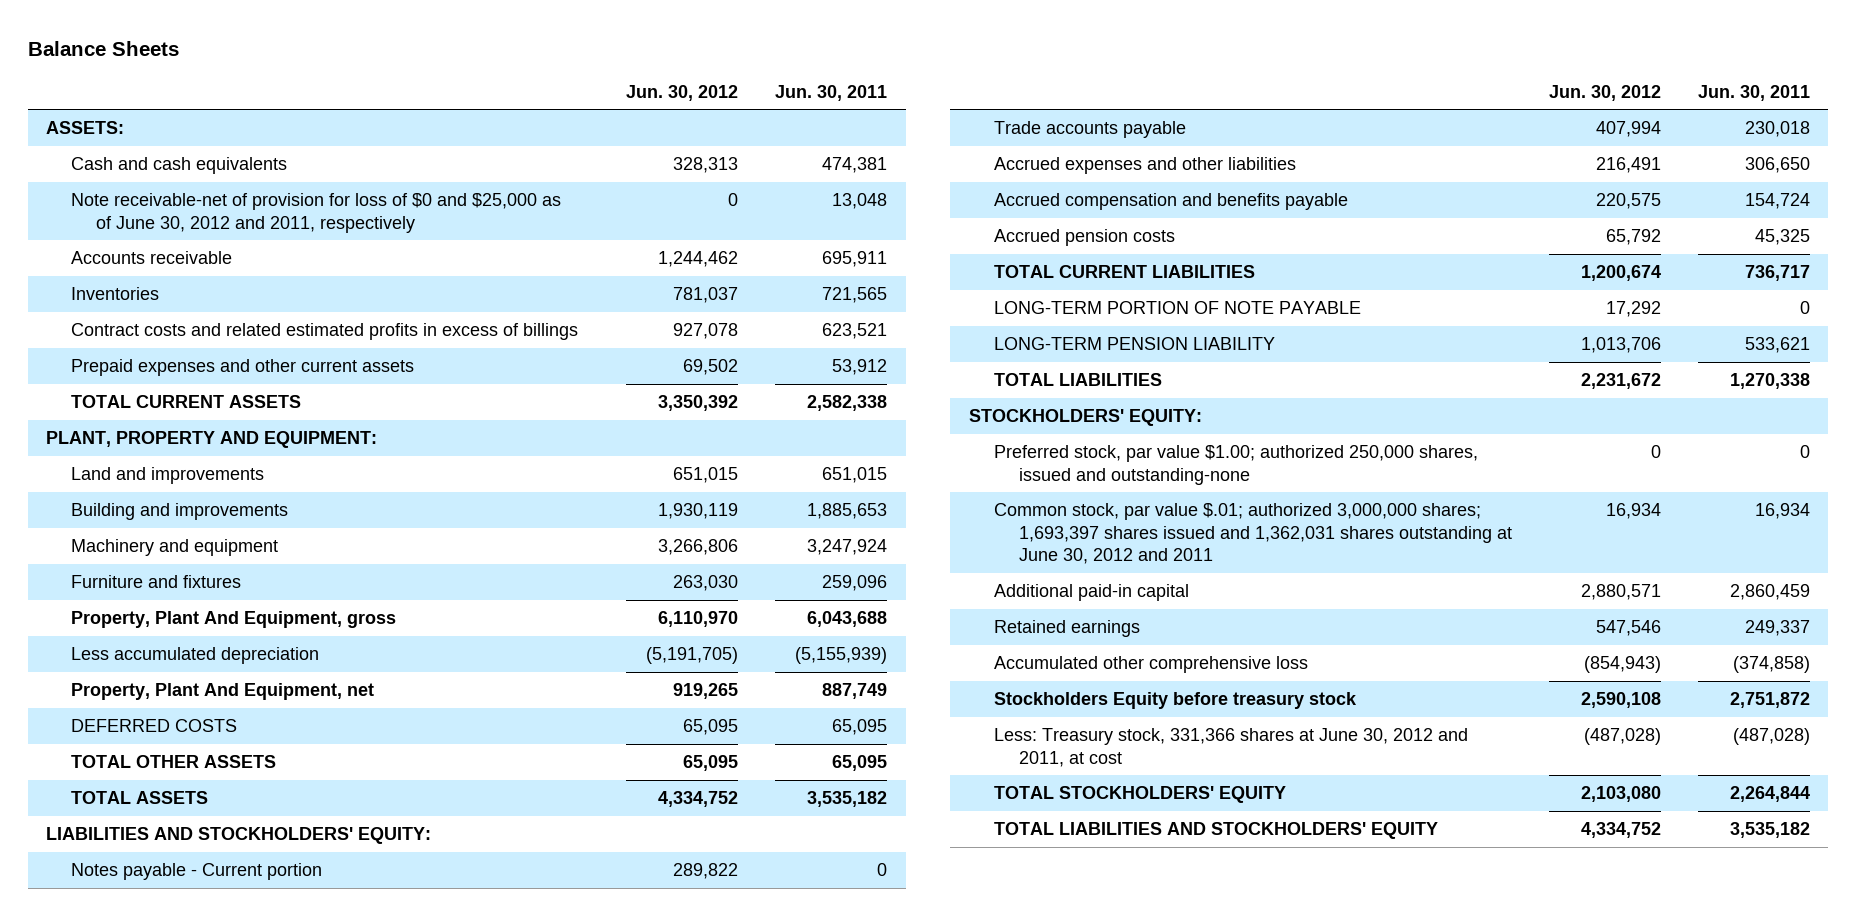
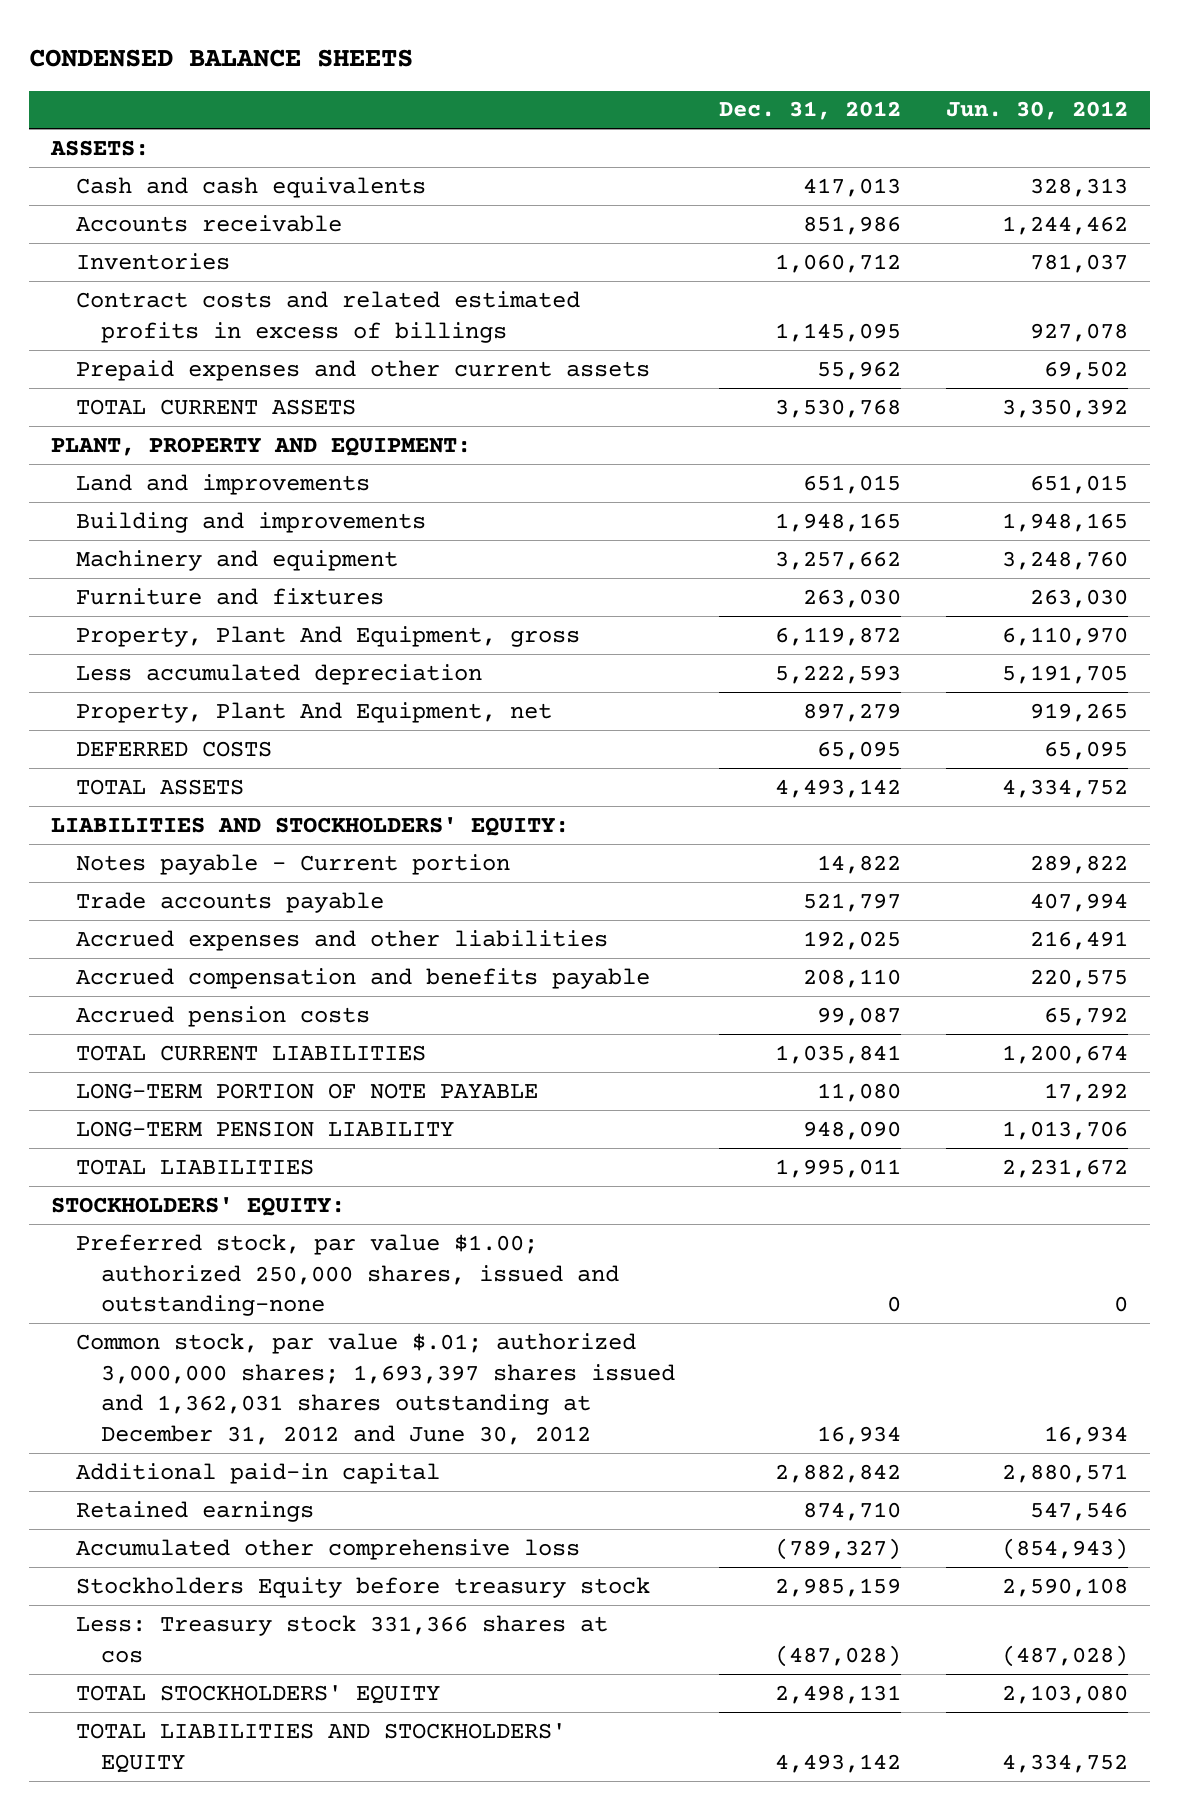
- Balance Sheets
+ CONDENSED BALANCE SHEETS
- | Jun. 30, 2012 | Jun. 30, 2011
+ | Dec. 31, 2012 | Jun. 30, 2012
- Note receivable-net of provision for loss of $0 and $25,000 as of June 30, 2012 and 2011, respectively | 0 | 13,048
- Building and improvements | 1,930,119 | 1,885,653
- Machinery and equipment | 3,266,806 | 3,247,924
+ Building and improvements | 1,948,165 | 1,948,165
+ Machinery and equipment | 3,257,662 | 3,248,760
- Less accumulated depreciation | (5,191,705) | (5,155,939)
+ Less accumulated depreciation | 5,222,593 | 5,191,705
- TOTAL OTHER ASSETS | 65,095 | 65,095
- Common stock, par value $.01; authorized 3,000,000 shares; 1,693,397 shares issued and 1,362,031 shares outstanding at June 30, 2012 and 2011 | 16,934 | 16,934
+ Common stock, par value $.01; authorized 3,000,000 shares; 1,693,397 shares issued and 1,362,031 shares outstanding at December 31, 2012 and June 30, 2012 | 16,934 | 16,934
- Less: Treasury stock, 331,366 shares at June 30, 2012 and 2011, at cost | (487,028) | (487,028)
+ Less: Treasury stock 331,366 shares at cos | (487,028) | (487,028)

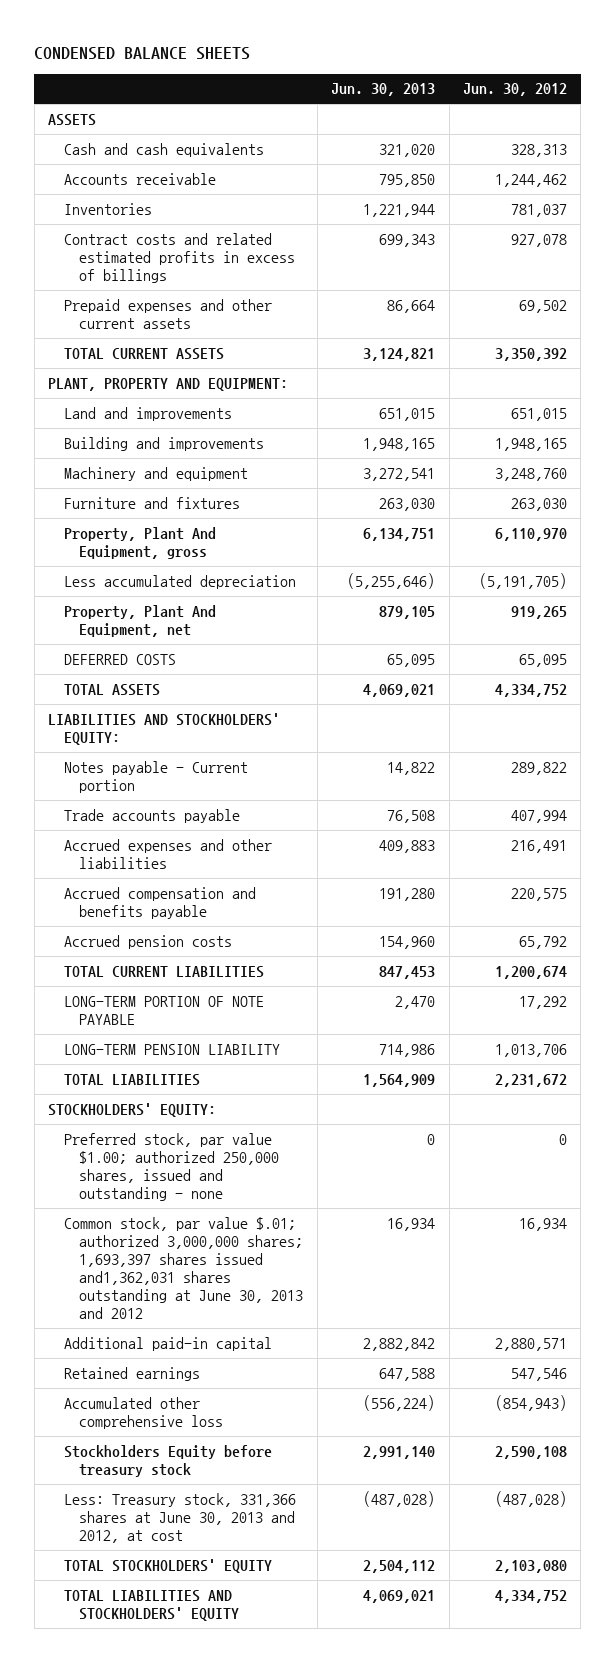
- | Dec. 31, 2012 | Jun. 30, 2012
+ | Jun. 30, 2013 | Jun. 30, 2012
- ASSETS:
+ ASSETS
- Less accumulated depreciation | 5,222,593 | 5,191,705
+ Less accumulated depreciation | (5,255,646) | (5,191,705)
- Preferred stock, par value $1.00; authorized 250,000 shares, issued and outstanding-none | 0 | 0
- Common stock, par value $.01; authorized 3,000,000 shares; 1,693,397 shares issued and 1,362,031 shares outstanding at December 31, 2012 and June 30, 2012 | 16,934 | 16,934
+ Preferred stock, par value $1.00; authorized 250,000 shares, issued and outstanding - none | 0 | 0
+ Common stock, par value $.01; authorized 3,000,000 shares; 1,693,397 shares issued and1,362,031 shares outstanding at June 30, 2013 and 2012 | 16,934 | 16,934
- Less: Treasury stock 331,366 shares at cos | (487,028) | (487,028)
+ Less: Treasury stock, 331,366 shares at June 30, 2013 and 2012, at cost | (487,028) | (487,028)

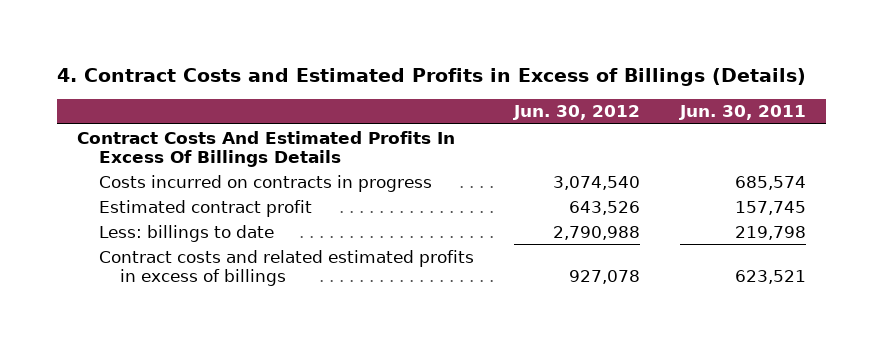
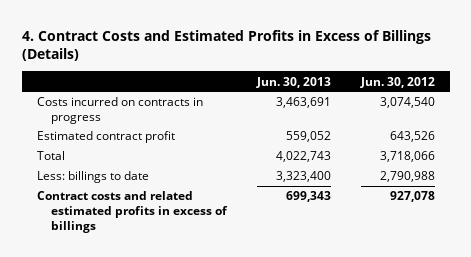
- | Jun. 30, 2012 | Jun. 30, 2011
+ | Jun. 30, 2013 | Jun. 30, 2012
- Contract Costs And Estimated Profits In Excess Of Billings Details
+ Total | 4,022,743 | 3,718,066

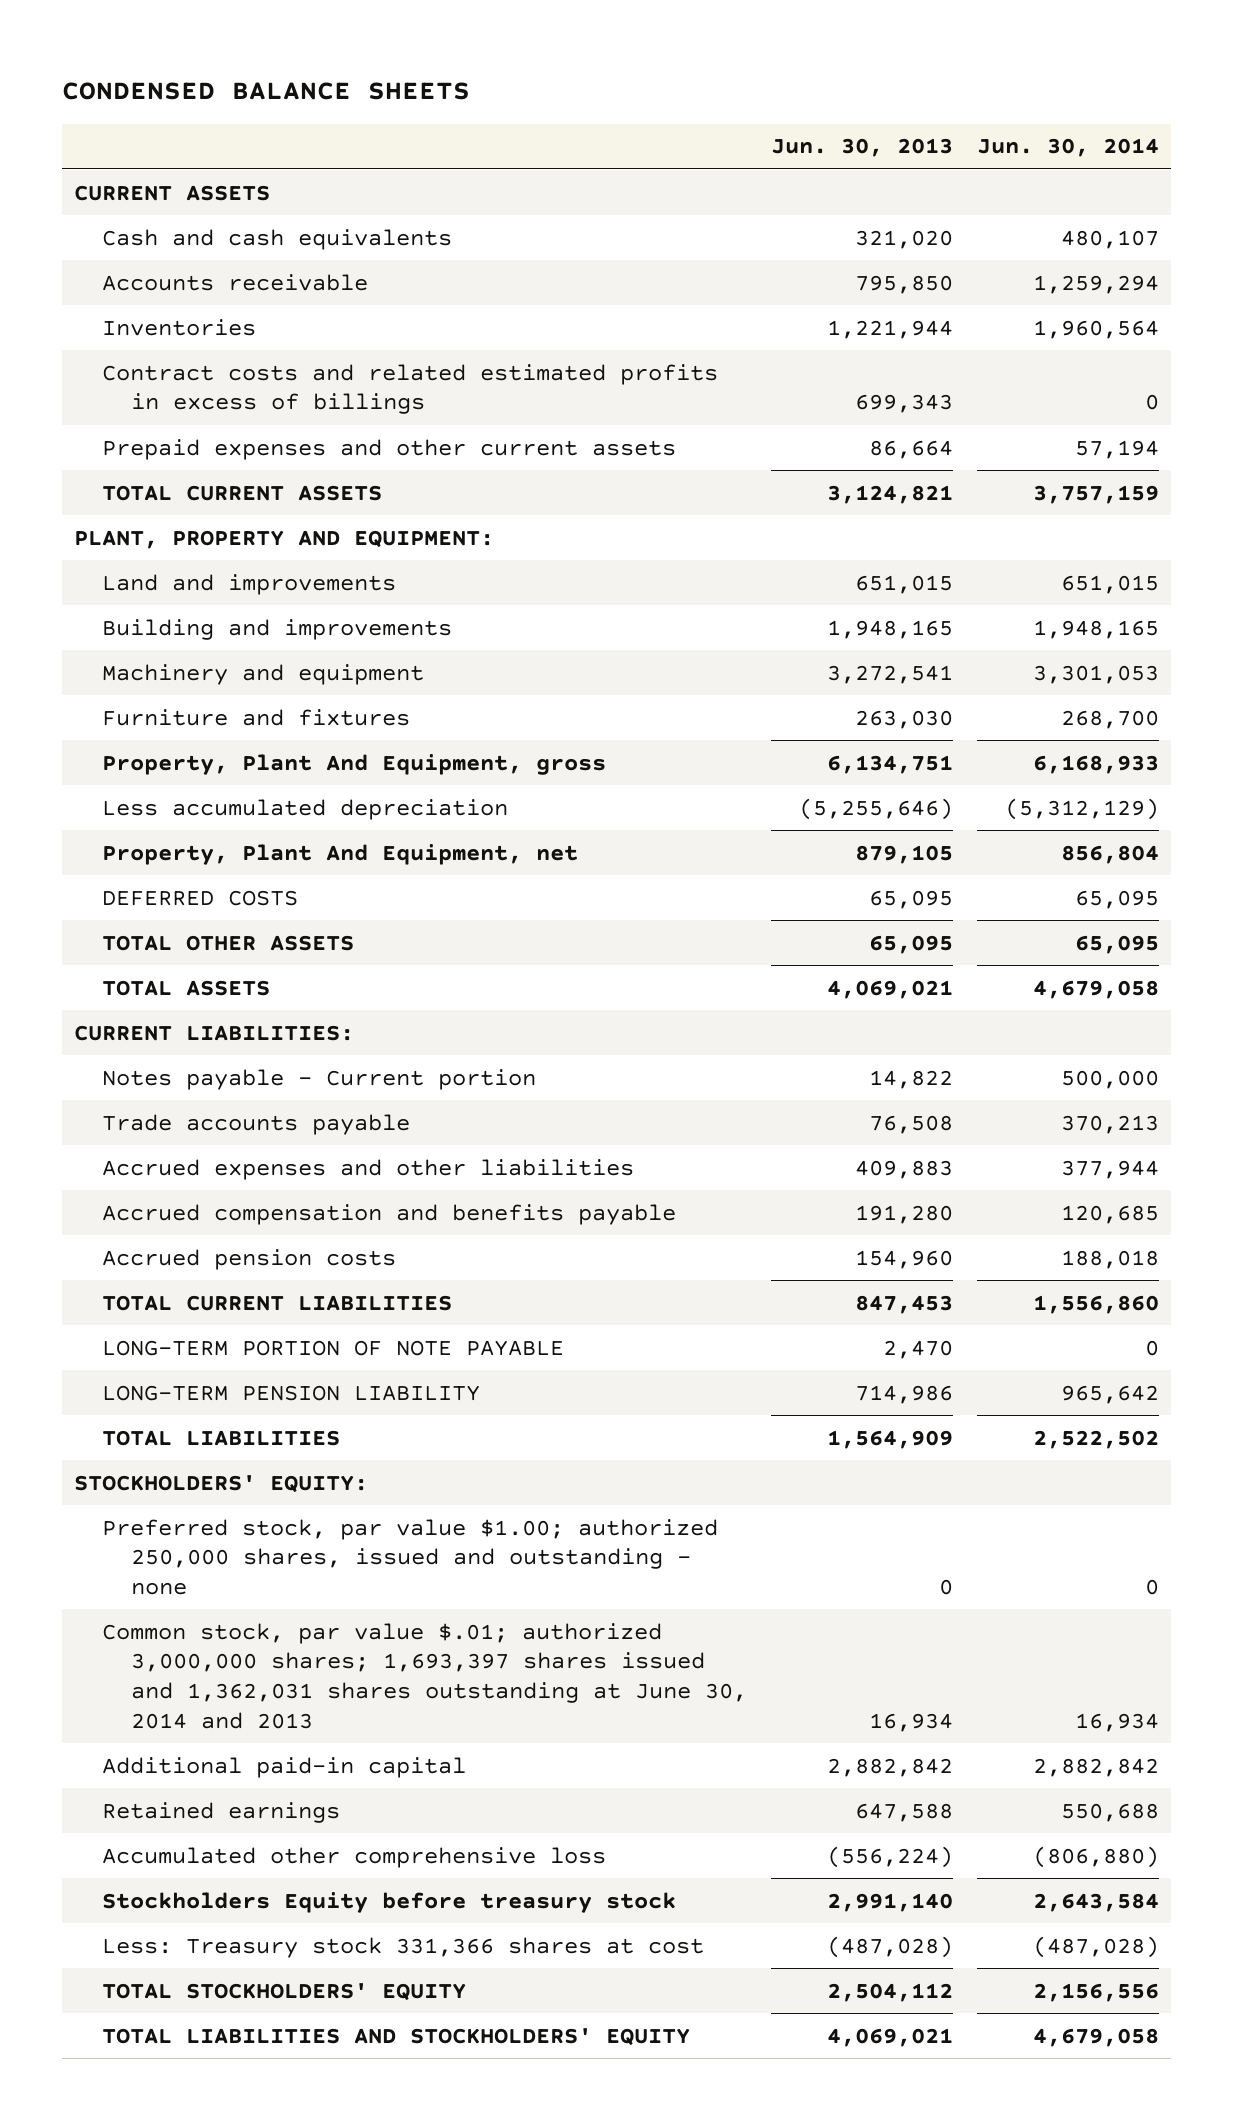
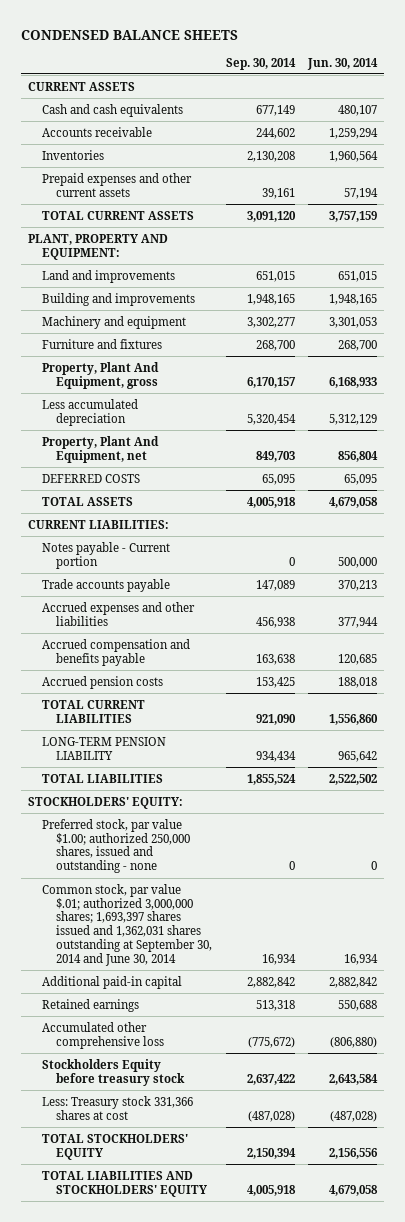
- | Jun. 30, 2013 | Jun. 30, 2014
+ | Sep. 30, 2014 | Jun. 30, 2014
- Contract costs and related estimated profits in excess of billings | 699,343 | 0
- Less accumulated depreciation | (5,255,646) | (5,312,129)
+ Less accumulated depreciation | 5,320,454 | 5,312,129
- TOTAL OTHER ASSETS | 65,095 | 65,095
- LONG-TERM PORTION OF NOTE PAYABLE | 2,470 | 0
- Common stock, par value $.01; authorized 3,000,000 shares; 1,693,397 shares issued and 1,362,031 shares outstanding at June 30, 2014 and 2013 | 16,934 | 16,934
+ Common stock, par value $.01; authorized 3,000,000 shares; 1,693,397 shares issued and 1,362,031 shares outstanding at September 30, 2014 and June 30, 2014 | 16,934 | 16,934

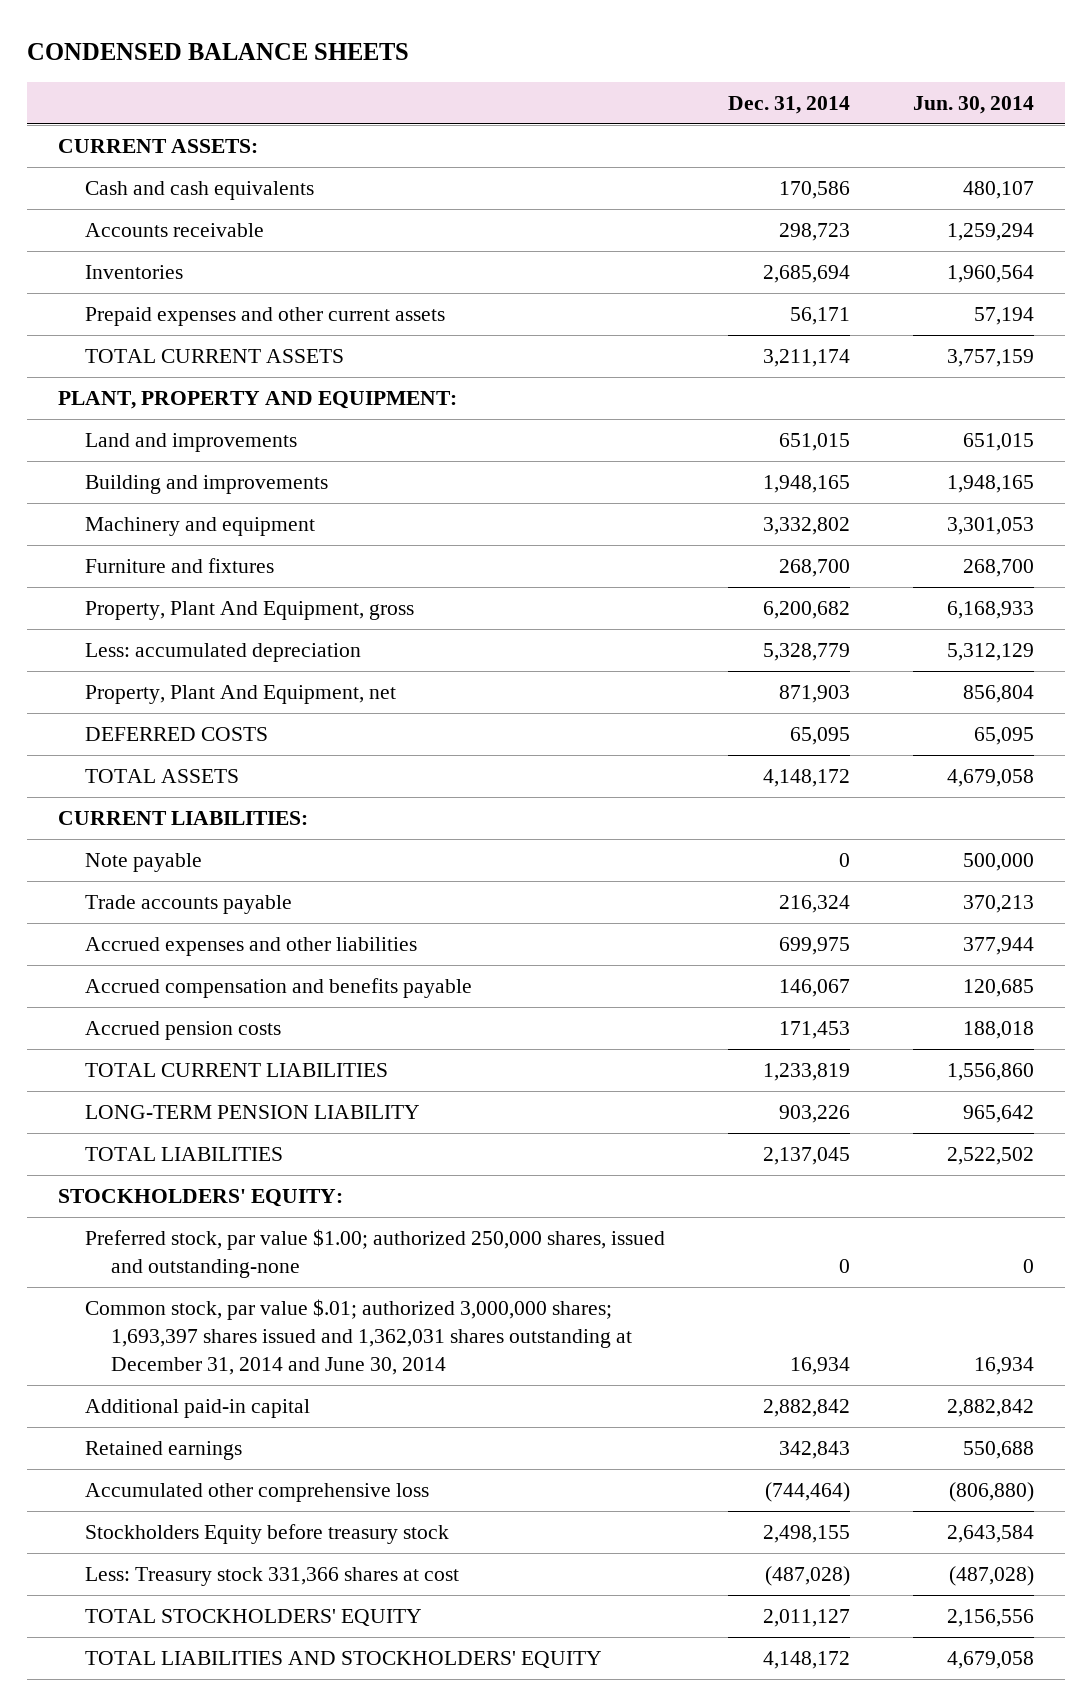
- | Sep. 30, 2014 | Jun. 30, 2014
+ | Dec. 31, 2014 | Jun. 30, 2014
- CURRENT ASSETS
+ CURRENT ASSETS:
- Less accumulated depreciation | 5,320,454 | 5,312,129
+ Less: accumulated depreciation | 5,328,779 | 5,312,129
- Notes payable - Current portion | 0 | 500,000
+ Note payable | 0 | 500,000
- Preferred stock, par value $1.00; authorized 250,000 shares, issued and outstanding - none | 0 | 0
- Common stock, par value $.01; authorized 3,000,000 shares; 1,693,397 shares issued and 1,362,031 shares outstanding at September 30, 2014 and June 30, 2014 | 16,934 | 16,934
+ Preferred stock, par value $1.00; authorized 250,000 shares, issued and outstanding-none | 0 | 0
+ Common stock, par value $.01; authorized 3,000,000 shares; 1,693,397 shares issued and 1,362,031 shares outstanding at December 31, 2014 and June 30, 2014 | 16,934 | 16,934

